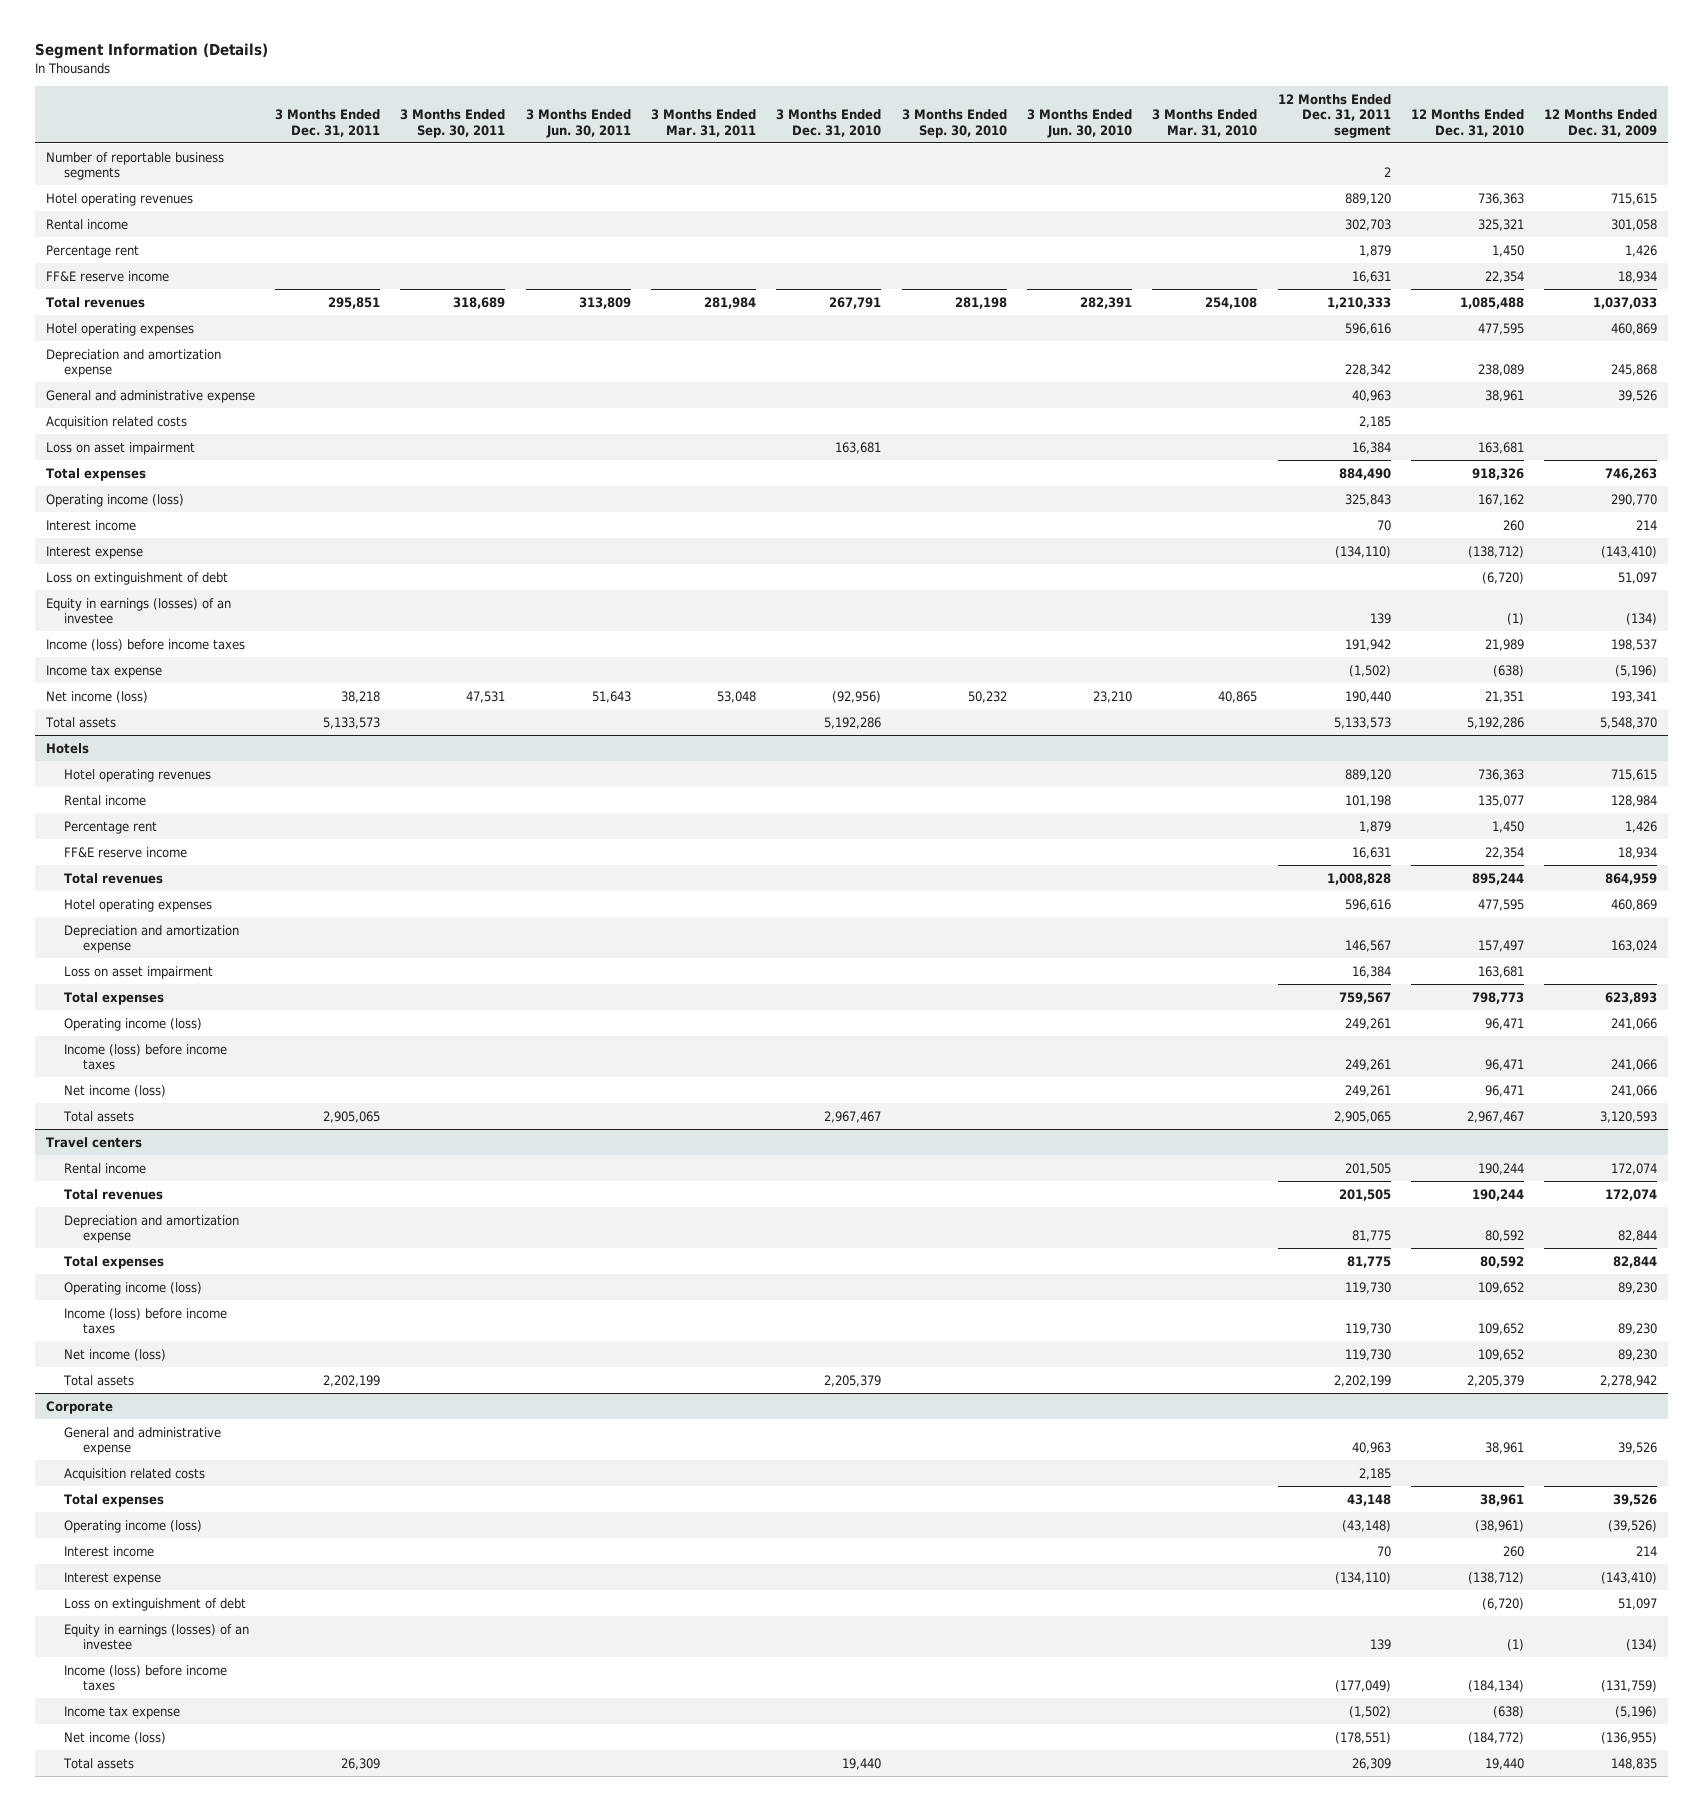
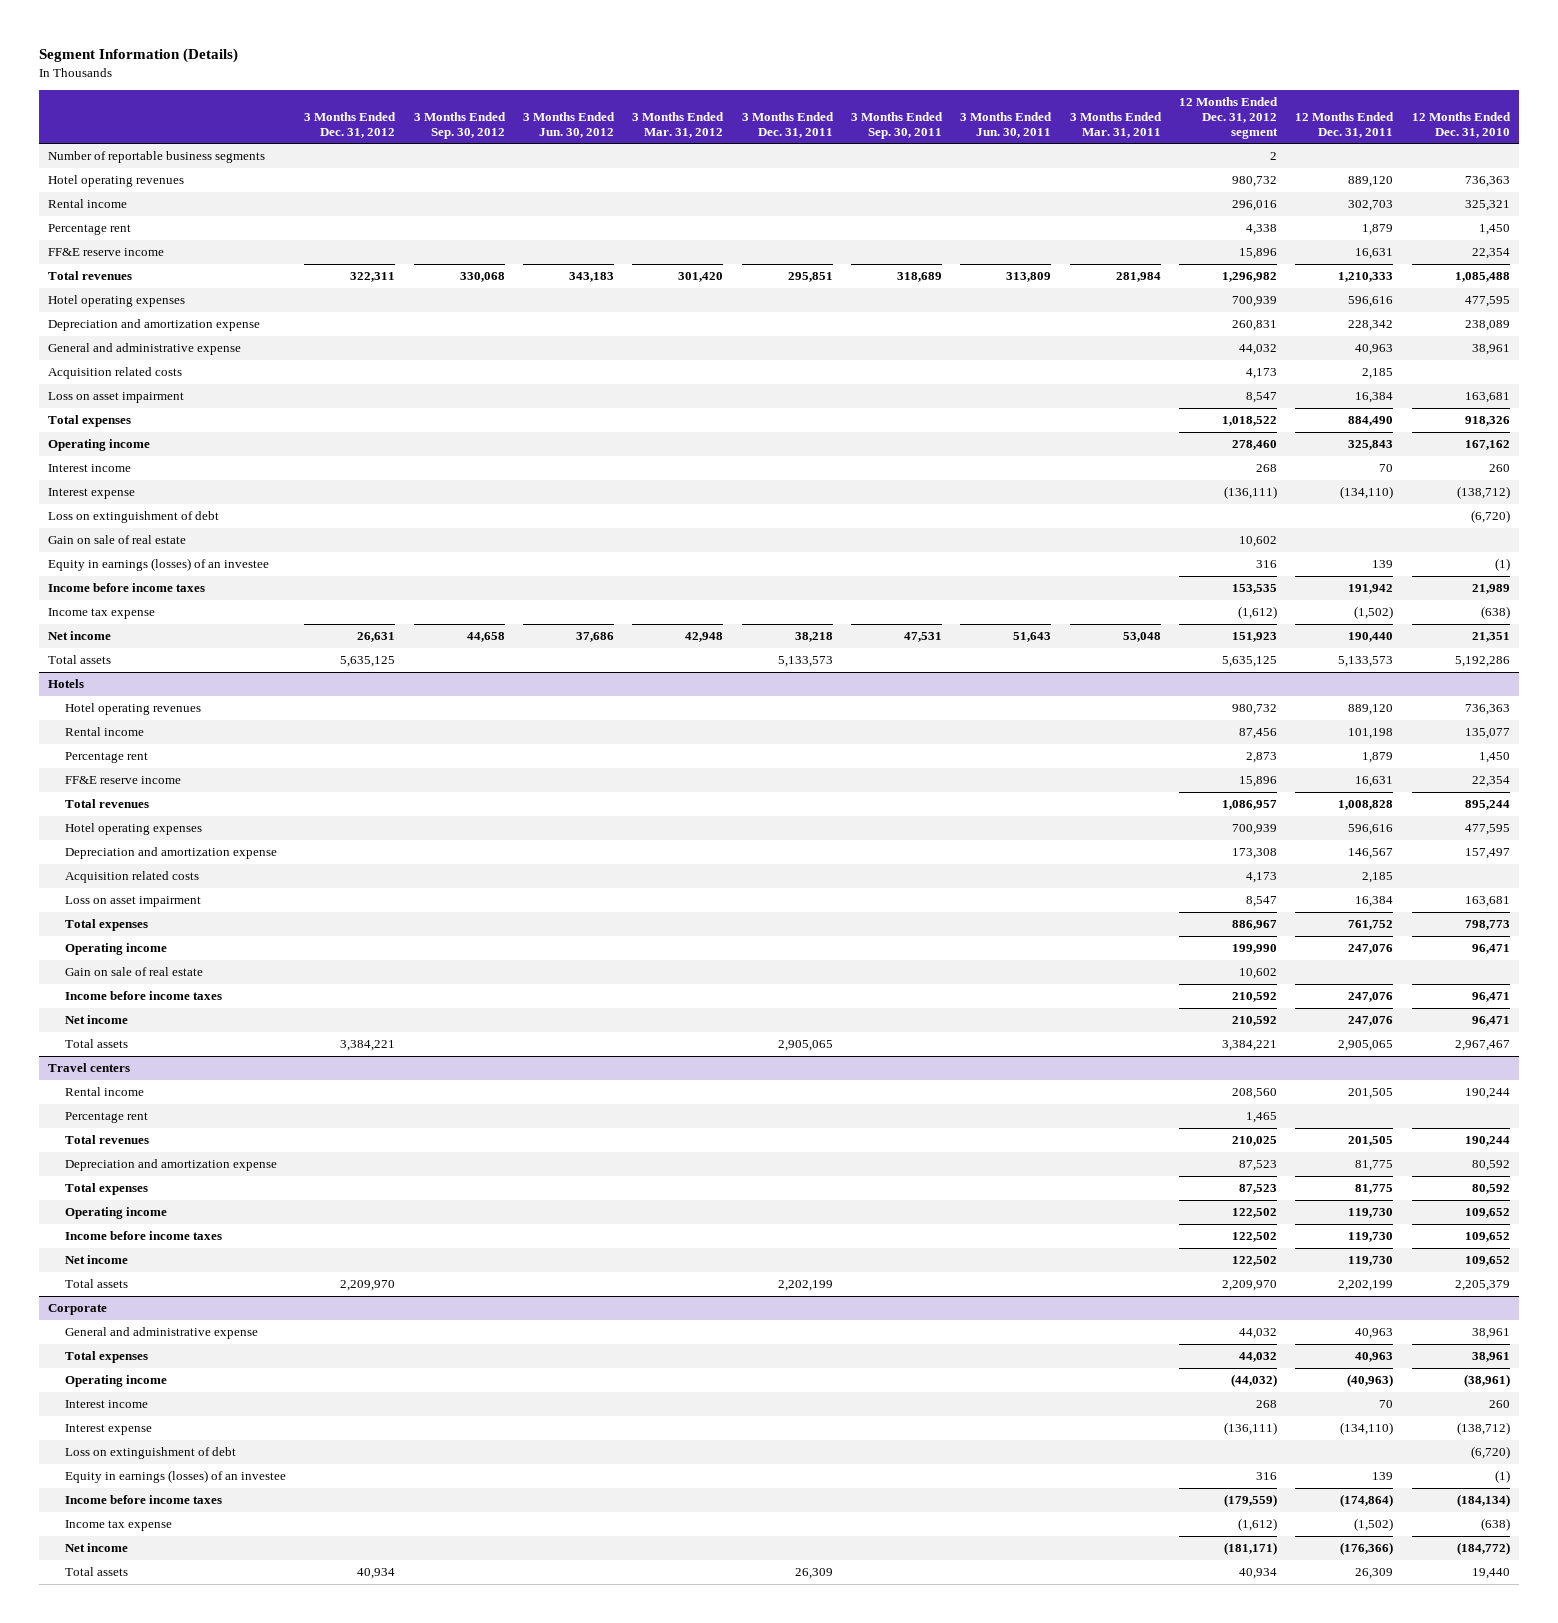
- | 3 Months Ended Dec. 31, 2011 | 3 Months Ended Sep. 30, 2011 | 3 Months Ended Jun. 30, 2011 | 3 Months Ended Mar. 31, 2011 | 3 Months Ended Dec. 31, 2010 | 3 Months Ended Sep. 30, 2010 | 3 Months Ended Jun. 30, 2010 | 3 Months Ended Mar. 31, 2010 | 12 Months Ended Dec. 31, 2011 segment | 12 Months Ended Dec. 31, 2010 | 12 Months Ended Dec. 31, 2009
+ | 3 Months Ended Dec. 31, 2012 | 3 Months Ended Sep. 30, 2012 | 3 Months Ended Jun. 30, 2012 | 3 Months Ended Mar. 31, 2012 | 3 Months Ended Dec. 31, 2011 | 3 Months Ended Sep. 30, 2011 | 3 Months Ended Jun. 30, 2011 | 3 Months Ended Mar. 31, 2011 | 12 Months Ended Dec. 31, 2012 segment | 12 Months Ended Dec. 31, 2011 | 12 Months Ended Dec. 31, 2010
- Operating income (loss) | | | | | | | | | 325,843 | 167,162 | 290,770
+ Operating income | | | | | | | | | 278,460 | 325,843 | 167,162
+ Gain on sale of real estate | | | | | | | | | 10,602 | |
- Income (loss) before income taxes | | | | | | | | | 191,942 | 21,989 | 198,537
+ Income before income taxes | | | | | | | | | 153,535 | 191,942 | 21,989
- Net income (loss) | 38,218 | 47,531 | 51,643 | 53,048 | (92,956) | 50,232 | 23,210 | 40,865 | 190,440 | 21,351 | 193,341
+ Net income | 26,631 | 44,658 | 37,686 | 42,948 | 38,218 | 47,531 | 51,643 | 53,048 | 151,923 | 190,440 | 21,351
@ Hotels
+ Acquisition related costs | | | | | | | | | 4,173 | 2,185 |
- Operating income (loss) | | | | | | | | | 249,261 | 96,471 | 241,066
- Income (loss) before income taxes | | | | | | | | | 249,261 | 96,471 | 241,066
- Net income (loss) | | | | | | | | | 249,261 | 96,471 | 241,066
+ Operating income | | | | | | | | | 199,990 | 247,076 | 96,471
+ Gain on sale of real estate | | | | | | | | | 10,602 | |
+ Income before income taxes | | | | | | | | | 210,592 | 247,076 | 96,471
+ Net income | | | | | | | | | 210,592 | 247,076 | 96,471
@ Travel centers
+ Percentage rent | | | | | | | | | 1,465 | |
- Operating income (loss) | | | | | | | | | 119,730 | 109,652 | 89,230
- Income (loss) before income taxes | | | | | | | | | 119,730 | 109,652 | 89,230
- Net income (loss) | | | | | | | | | 119,730 | 109,652 | 89,230
+ Operating income | | | | | | | | | 122,502 | 119,730 | 109,652
+ Income before income taxes | | | | | | | | | 122,502 | 119,730 | 109,652
+ Net income | | | | | | | | | 122,502 | 119,730 | 109,652
@ Corporate
- Acquisition related costs | | | | | | | | | 2,185 | |
- Operating income (loss) | | | | | | | | | (43,148) | (38,961) | (39,526)
+ Operating income | | | | | | | | | (44,032) | (40,963) | (38,961)
- Income (loss) before income taxes | | | | | | | | | (177,049) | (184,134) | (131,759)
+ Income before income taxes | | | | | | | | | (179,559) | (174,864) | (184,134)
- Net income (loss) | | | | | | | | | (178,551) | (184,772) | (136,955)
+ Net income | | | | | | | | | (181,171) | (176,366) | (184,772)

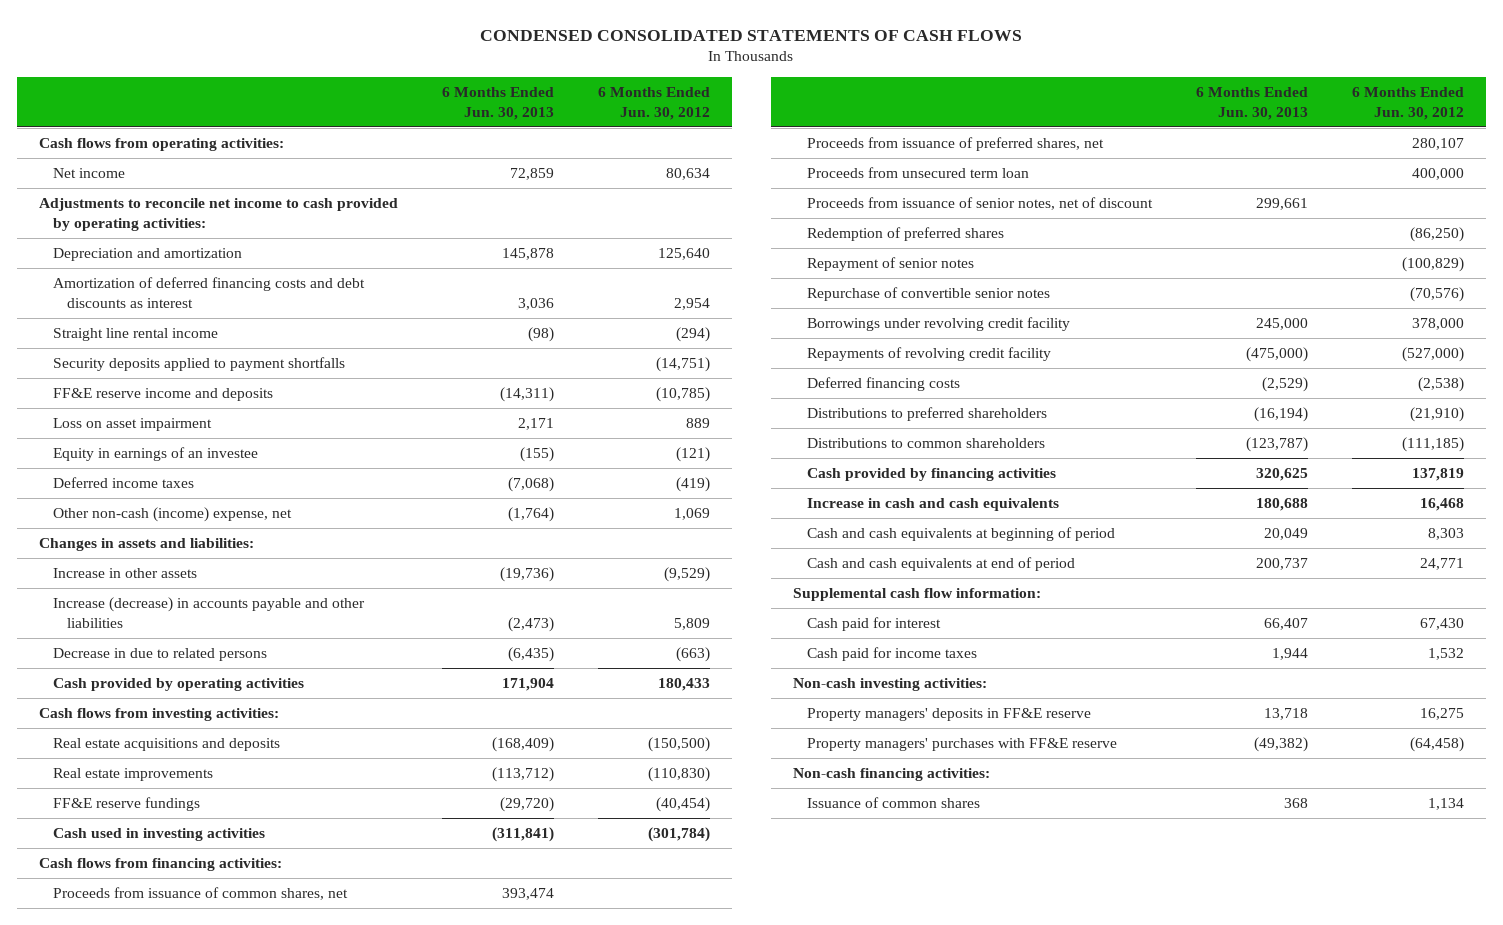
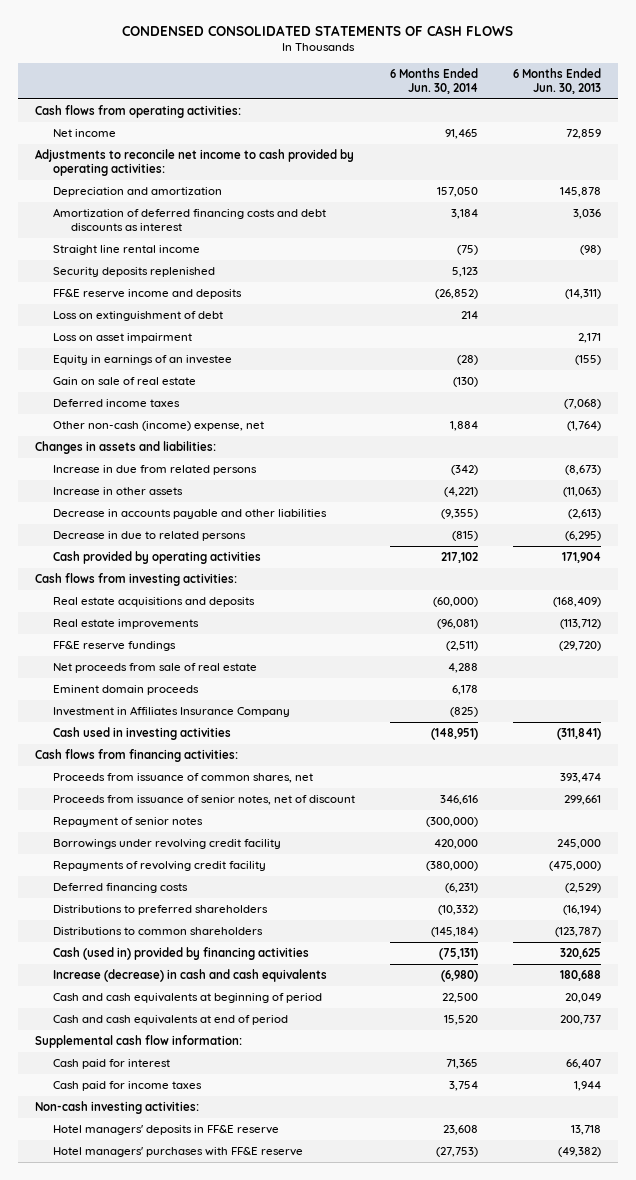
- | 6 Months Ended Jun. 30, 2013 | 6 Months Ended Jun. 30, 2012
+ | 6 Months Ended Jun. 30, 2014 | 6 Months Ended Jun. 30, 2013
- Security deposits applied to payment shortfalls | | (14,751)
+ Security deposits replenished | 5,123 |
+ Loss on extinguishment of debt | 214 |
+ Gain on sale of real estate | (130) |
- Increase in other assets | (19,736) | (9,529)
- Increase (decrease) in accounts payable and other liabilities | (2,473) | 5,809
- Decrease in due to related persons | (6,435) | (663)
+ Increase in due from related persons | (342) | (8,673)
+ Increase in other assets | (4,221) | (11,063)
+ Decrease in accounts payable and other liabilities | (9,355) | (2,613)
+ Decrease in due to related persons | (815) | (6,295)
+ Net proceeds from sale of real estate | 4,288 |
+ Eminent domain proceeds | 6,178 |
+ Investment in Affiliates Insurance Company | (825) |
- Proceeds from issuance of preferred shares, net | | 280,107
- Proceeds from unsecured term loan | | 400,000
- Redemption of preferred shares | | (86,250)
- Repurchase of convertible senior notes | | (70,576)
- Cash provided by financing activities | 320,625 | 137,819
- Increase in cash and cash equivalents | 180,688 | 16,468
+ Cash (used in) provided by financing activities | (75,131) | 320,625
+ Increase (decrease) in cash and cash equivalents | (6,980) | 180,688
- Property managers' deposits in FF&E reserve | 13,718 | 16,275
- Property managers' purchases with FF&E reserve | (49,382) | (64,458)
- Non-cash financing activities:
- Issuance of common shares | 368 | 1,134
+ Hotel managers' deposits in FF&E reserve | 23,608 | 13,718
+ Hotel managers' purchases with FF&E reserve | (27,753) | (49,382)

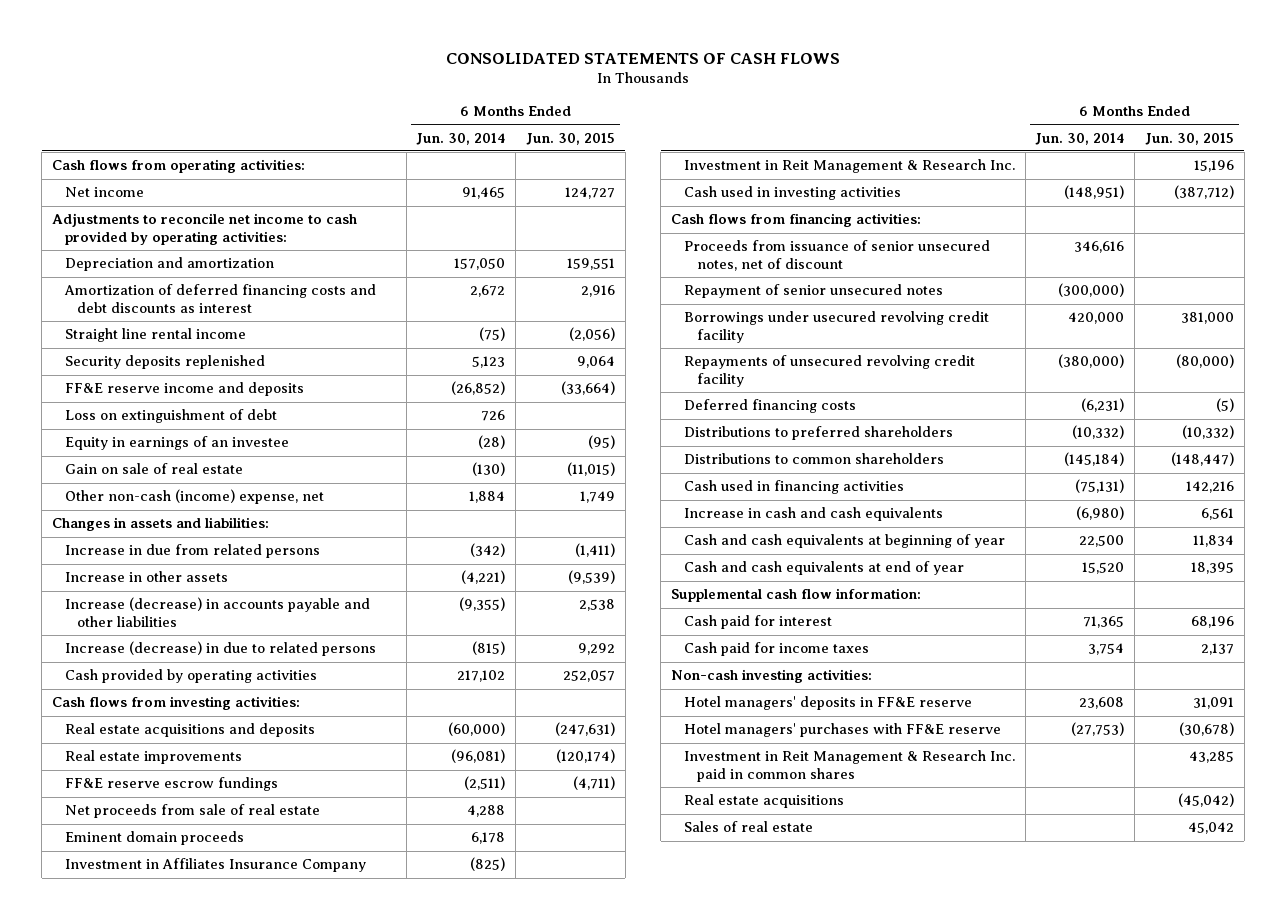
- CONDENSED CONSOLIDATED STATEMENTS OF CASH FLOWS
+ CONSOLIDATED STATEMENTS OF CASH FLOWS
- | 6 Months Ended Jun. 30, 2014 | 6 Months Ended Jun. 30, 2013
+ | 6 Months Ended Jun. 30, 2014 | 6 Months Ended Jun. 30, 2015
- Amortization of deferred financing costs and debt discounts as interest | 3,184 | 3,036
+ Amortization of deferred financing costs and debt discounts as interest | 2,672 | 2,916
- Loss on extinguishment of debt | 214 |
- Loss on asset impairment | | 2,171
+ Loss on extinguishment of debt | 726 |
- Deferred income taxes | | (7,068)
- Decrease in accounts payable and other liabilities | (9,355) | (2,613)
- Decrease in due to related persons | (815) | (6,295)
+ Increase (decrease) in accounts payable and other liabilities | (9,355) | 2,538
+ Increase (decrease) in due to related persons | (815) | 9,292
- FF&E reserve fundings | (2,511) | (29,720)
+ FF&E reserve escrow fundings | (2,511) | (4,711)
+ Investment in Reit Management & Research Inc. | | 15,196
- Proceeds from issuance of common shares, net | | 393,474
- Proceeds from issuance of senior notes, net of discount | 346,616 | 299,661
- Repayment of senior notes | (300,000) |
- Borrowings under revolving credit facility | 420,000 | 245,000
- Repayments of revolving credit facility | (380,000) | (475,000)
+ Proceeds from issuance of senior unsecured notes, net of discount | 346,616 |
+ Repayment of senior unsecured notes | (300,000) |
+ Borrowings under usecured revolving credit facility | 420,000 | 381,000
+ Repayments of unsecured revolving credit facility | (380,000) | (80,000)
- Cash (used in) provided by financing activities | (75,131) | 320,625
- Increase (decrease) in cash and cash equivalents | (6,980) | 180,688
- Cash and cash equivalents at beginning of period | 22,500 | 20,049
- Cash and cash equivalents at end of period | 15,520 | 200,737
+ Cash used in financing activities | (75,131) | 142,216
+ Increase in cash and cash equivalents | (6,980) | 6,561
+ Cash and cash equivalents at beginning of year | 22,500 | 11,834
+ Cash and cash equivalents at end of year | 15,520 | 18,395
+ Investment in Reit Management & Research Inc. paid in common shares | | 43,285
+ Real estate acquisitions | | (45,042)
+ Sales of real estate | | 45,042

